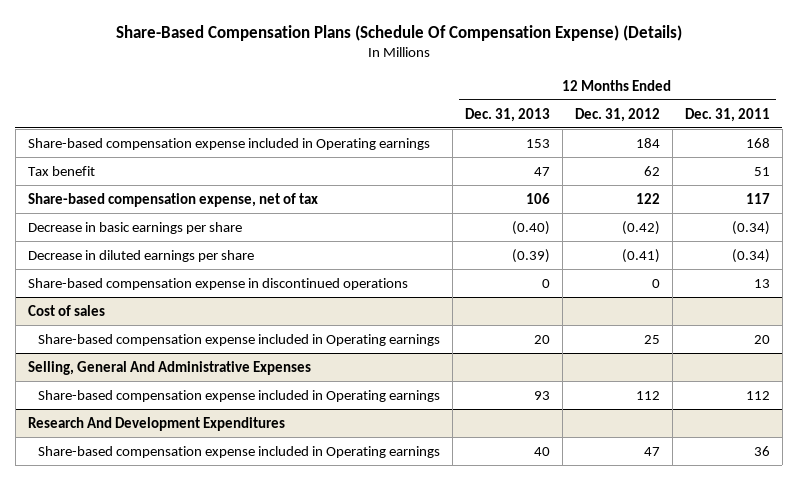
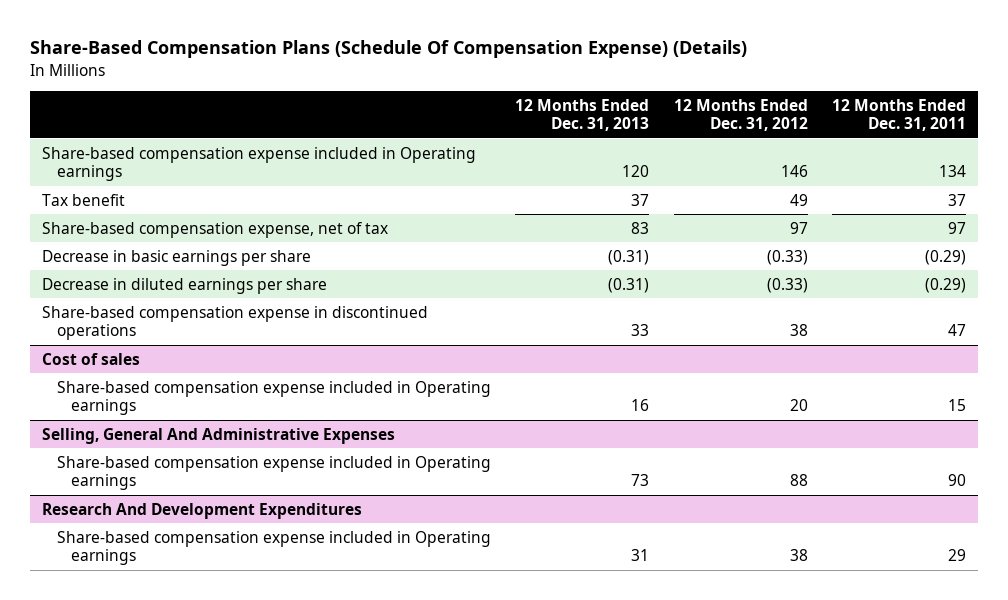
- Share-based compensation expense included in Operating earnings | 153 | 184 | 168
- Tax benefit | 47 | 62 | 51
- Share-based compensation expense, net of tax | 106 | 122 | 117
- Decrease in basic earnings per share | (0.40) | (0.42) | (0.34)
- Decrease in diluted earnings per share | (0.39) | (0.41) | (0.34)
- Share-based compensation expense in discontinued operations | 0 | 0 | 13
+ Share-based compensation expense included in Operating earnings | 120 | 146 | 134
+ Tax benefit | 37 | 49 | 37
+ Share-based compensation expense, net of tax | 83 | 97 | 97
+ Decrease in basic earnings per share | (0.31) | (0.33) | (0.29)
+ Decrease in diluted earnings per share | (0.31) | (0.33) | (0.29)
+ Share-based compensation expense in discontinued operations | 33 | 38 | 47
@ Cost of sales
- Share-based compensation expense included in Operating earnings | 20 | 25 | 20
+ Share-based compensation expense included in Operating earnings | 16 | 20 | 15
@ Selling, General And Administrative Expenses
- Share-based compensation expense included in Operating earnings | 93 | 112 | 112
+ Share-based compensation expense included in Operating earnings | 73 | 88 | 90
@ Research And Development Expenditures
- Share-based compensation expense included in Operating earnings | 40 | 47 | 36
+ Share-based compensation expense included in Operating earnings | 31 | 38 | 29

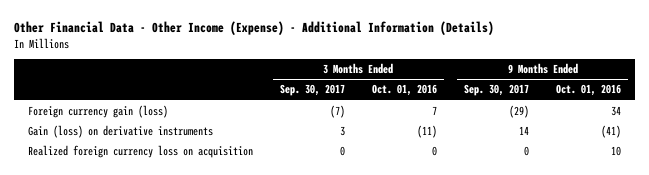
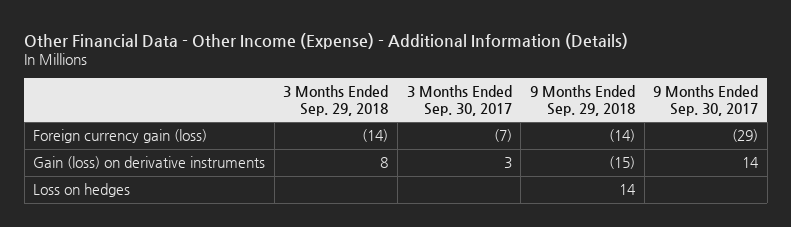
- | 3 Months Ended Sep. 30, 2017 | 3 Months Ended Oct. 01, 2016 | 9 Months Ended Sep. 30, 2017 | 9 Months Ended Oct. 01, 2016
+ | 3 Months Ended Sep. 29, 2018 | 3 Months Ended Sep. 30, 2017 | 9 Months Ended Sep. 29, 2018 | 9 Months Ended Sep. 30, 2017
- Realized foreign currency loss on acquisition | 0 | 0 | 0 | 10
+ Loss on hedges | | | 14 |

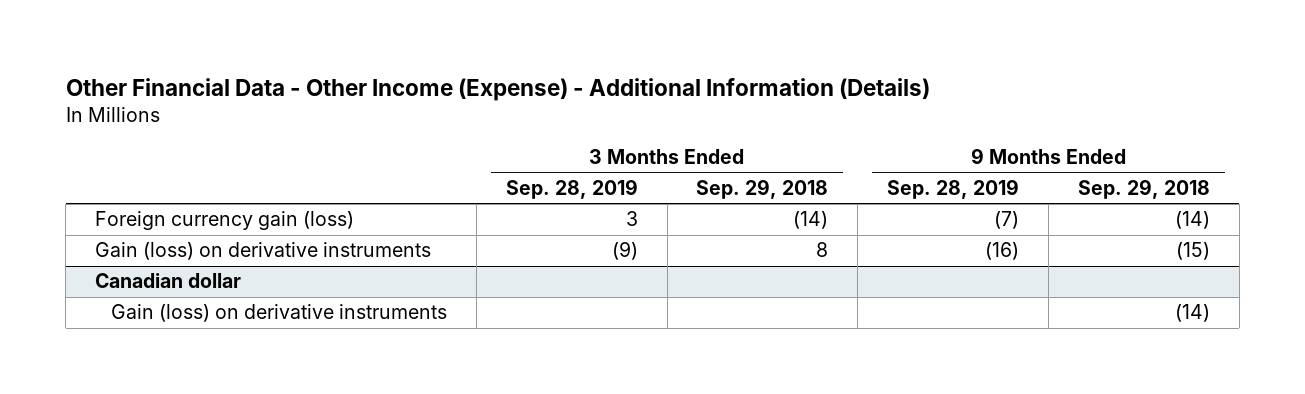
- | 3 Months Ended Sep. 29, 2018 | 3 Months Ended Sep. 30, 2017 | 9 Months Ended Sep. 29, 2018 | 9 Months Ended Sep. 30, 2017
+ | 3 Months Ended Sep. 28, 2019 | 3 Months Ended Sep. 29, 2018 | 9 Months Ended Sep. 28, 2019 | 9 Months Ended Sep. 29, 2018
- Loss on hedges | | | 14 |
+ Canadian dollar
+ Gain (loss) on derivative instruments | | | | (14)

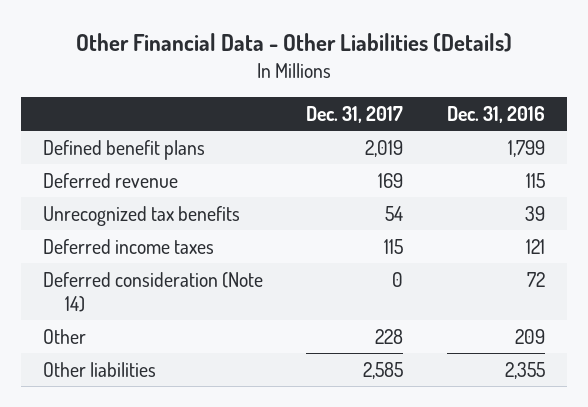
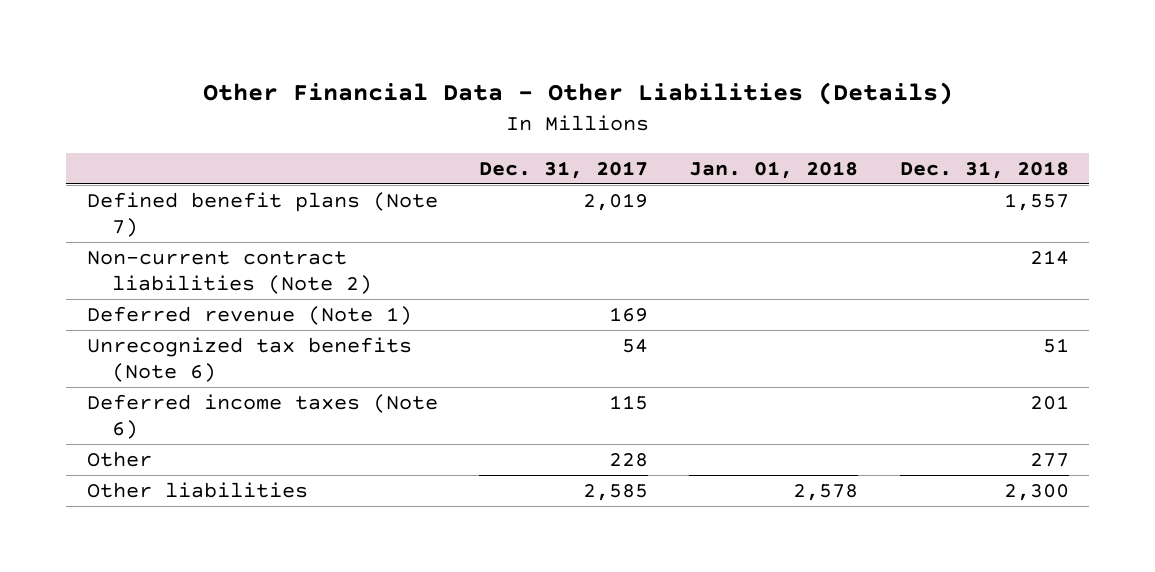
- | Dec. 31, 2017 | Dec. 31, 2016
+ | Dec. 31, 2017 | Jan. 01, 2018 | Dec. 31, 2018
- Defined benefit plans | 2,019 | 1,799
- Deferred revenue | 169 | 115
- Unrecognized tax benefits | 54 | 39
- Deferred income taxes | 115 | 121
- Deferred consideration (Note 14) | 0 | 72
+ Defined benefit plans (Note 7) | 2,019 | | 1,557
+ Non-current contract liabilities (Note 2) | | | 214
+ Deferred revenue (Note 1) | 169 | |
+ Unrecognized tax benefits (Note 6) | 54 | | 51
+ Deferred income taxes (Note 6) | 115 | | 201

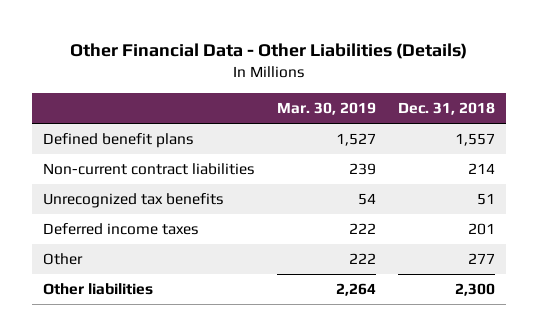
- | Dec. 31, 2017 | Jan. 01, 2018 | Dec. 31, 2018
+ | Mar. 30, 2019 | Dec. 31, 2018
- Defined benefit plans (Note 7) | 2,019 | | 1,557
- Non-current contract liabilities (Note 2) | | | 214
- Deferred revenue (Note 1) | 169 | |
- Unrecognized tax benefits (Note 6) | 54 | | 51
- Deferred income taxes (Note 6) | 115 | | 201
+ Defined benefit plans | 1,527 | 1,557
+ Non-current contract liabilities | 239 | 214
+ Unrecognized tax benefits | 54 | 51
+ Deferred income taxes | 222 | 201

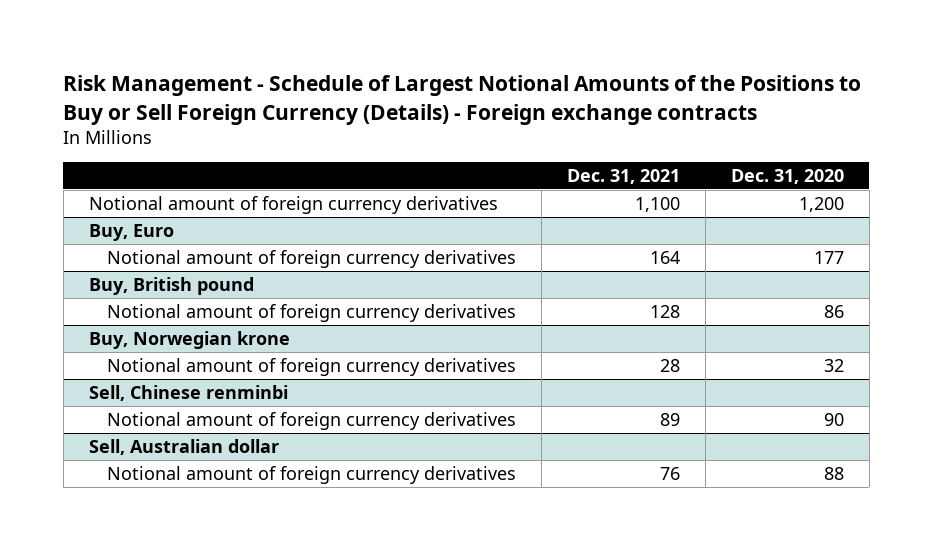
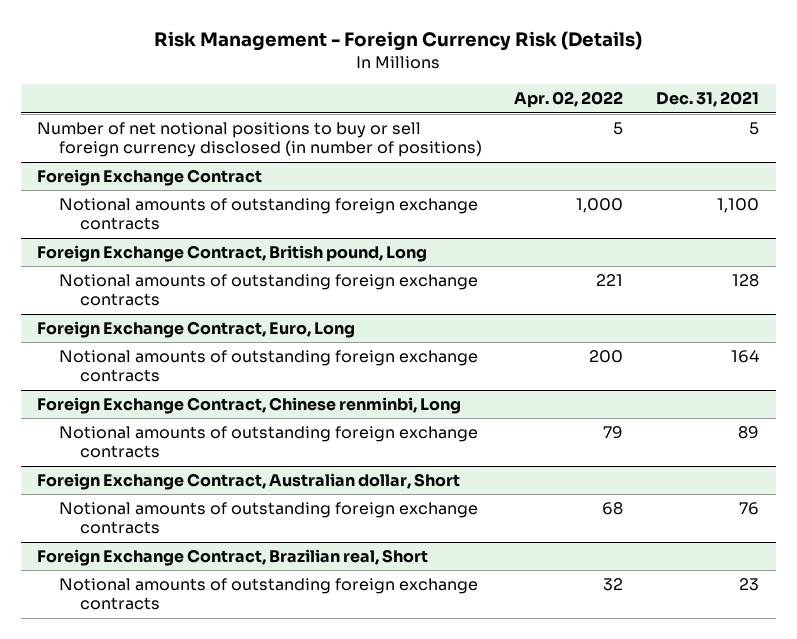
- Risk Management - Schedule of Largest Notional Amounts of the Positions to Buy or Sell Foreign Currency (Details) - Foreign exchange contracts
+ Risk Management - Foreign Currency Risk (Details)
- | Dec. 31, 2021 | Dec. 31, 2020
+ | Apr. 02, 2022 | Dec. 31, 2021
- Notional amount of foreign currency derivatives | 1,100 | 1,200
- Buy, Euro
- Notional amount of foreign currency derivatives | 164 | 177
- Buy, British pound
- Notional amount of foreign currency derivatives | 128 | 86
- Buy, Norwegian krone
- Notional amount of foreign currency derivatives | 28 | 32
- Sell, Chinese renminbi
- Notional amount of foreign currency derivatives | 89 | 90
- Sell, Australian dollar
- Notional amount of foreign currency derivatives | 76 | 88
+ Number of net notional positions to buy or sell foreign currency disclosed (in number of positions) | 5 | 5
+ Foreign Exchange Contract
+ Notional amounts of outstanding foreign exchange contracts | 1,000 | 1,100
+ Foreign Exchange Contract, British pound, Long
+ Notional amounts of outstanding foreign exchange contracts | 221 | 128
+ Foreign Exchange Contract, Euro, Long
+ Notional amounts of outstanding foreign exchange contracts | 200 | 164
+ Foreign Exchange Contract, Chinese renminbi, Long
+ Notional amounts of outstanding foreign exchange contracts | 79 | 89
+ Foreign Exchange Contract, Australian dollar, Short
+ Notional amounts of outstanding foreign exchange contracts | 68 | 76
+ Foreign Exchange Contract, Brazilian real, Short
+ Notional amounts of outstanding foreign exchange contracts | 32 | 23

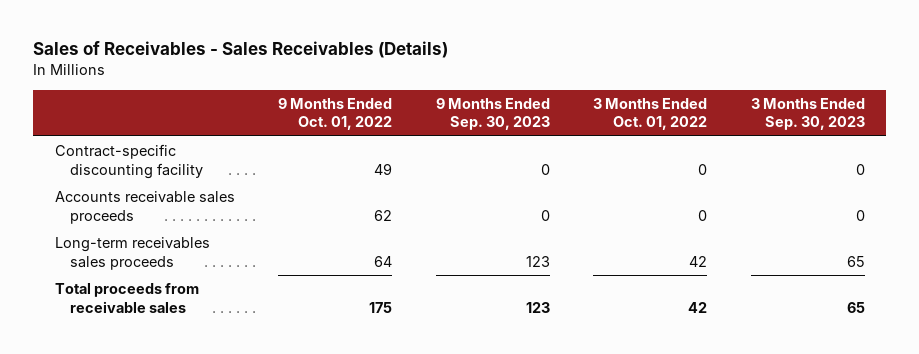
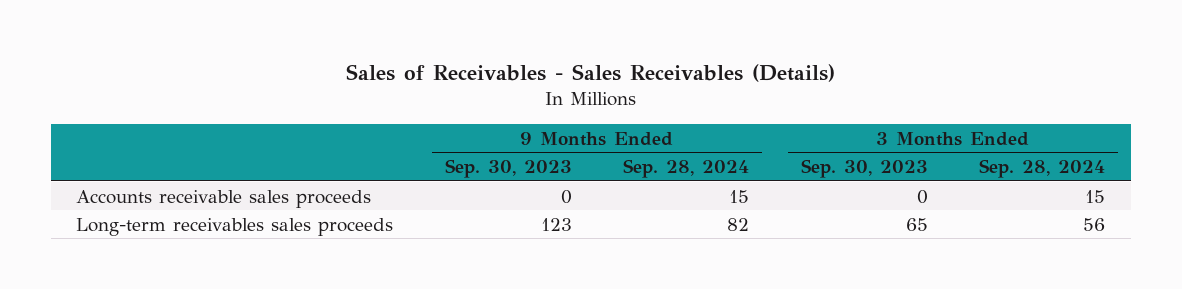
- | 9 Months Ended Oct. 01, 2022 | 9 Months Ended Sep. 30, 2023 | 3 Months Ended Oct. 01, 2022 | 3 Months Ended Sep. 30, 2023
+ | 9 Months Ended Sep. 30, 2023 | 9 Months Ended Sep. 28, 2024 | 3 Months Ended Sep. 30, 2023 | 3 Months Ended Sep. 28, 2024
- Contract-specific discounting facility | 49 | 0 | 0 | 0
- Total proceeds from receivable sales | 175 | 123 | 42 | 65

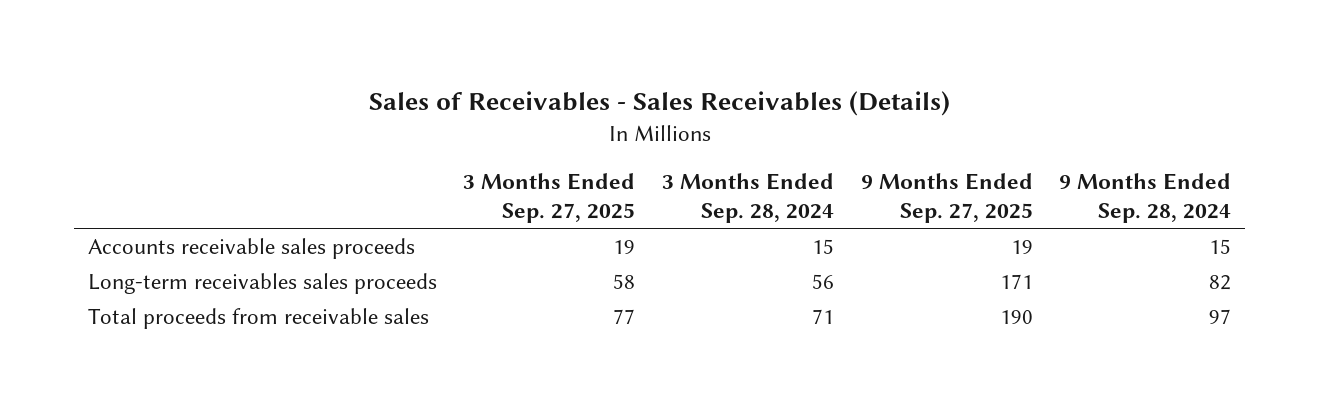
- | 9 Months Ended Sep. 30, 2023 | 9 Months Ended Sep. 28, 2024 | 3 Months Ended Sep. 30, 2023 | 3 Months Ended Sep. 28, 2024
+ | 3 Months Ended Sep. 27, 2025 | 3 Months Ended Sep. 28, 2024 | 9 Months Ended Sep. 27, 2025 | 9 Months Ended Sep. 28, 2024
+ Total proceeds from receivable sales | 77 | 71 | 190 | 97

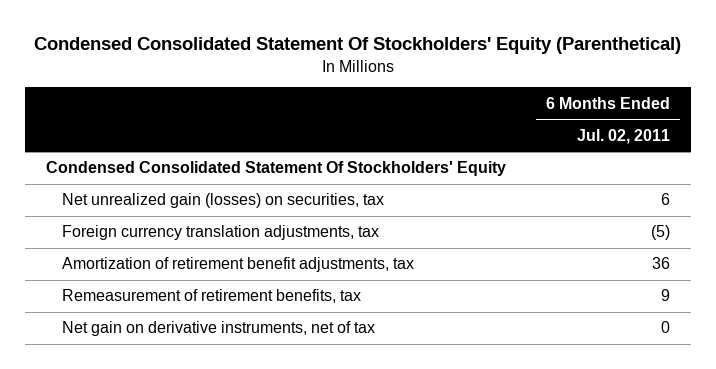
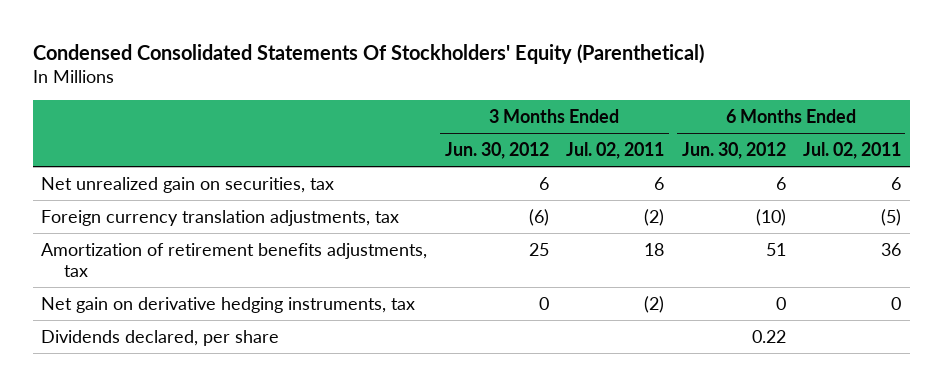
- Condensed Consolidated Statement Of Stockholders' Equity (Parenthetical)
+ Condensed Consolidated Statements Of Stockholders' Equity (Parenthetical)
- | 6 Months Ended Jul. 02, 2011
+ | 3 Months Ended Jun. 30, 2012 | 3 Months Ended Jul. 02, 2011 | 6 Months Ended Jun. 30, 2012 | 6 Months Ended Jul. 02, 2011
- Condensed Consolidated Statement Of Stockholders' Equity
- Net unrealized gain (losses) on securities, tax | 6
+ Net unrealized gain on securities, tax | 6 | 6 | 6 | 6
- Amortization of retirement benefit adjustments, tax | 36
- Remeasurement of retirement benefits, tax | 9
- Net gain on derivative instruments, net of tax | 0
+ Amortization of retirement benefits adjustments, tax | 25 | 18 | 51 | 36
+ Net gain on derivative hedging instruments, tax | 0 | (2) | 0 | 0
+ Dividends declared, per share | | | 0.22 |

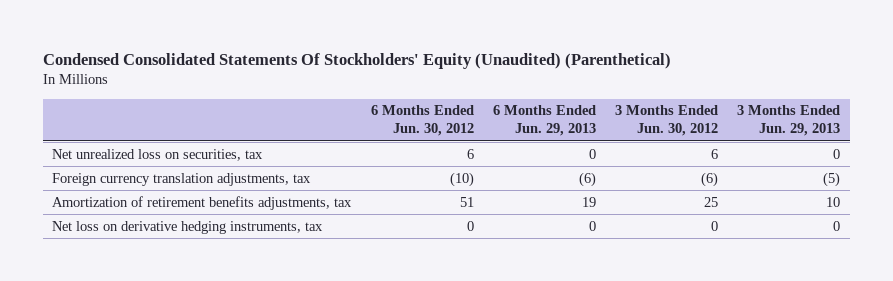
- Condensed Consolidated Statements Of Stockholders' Equity (Parenthetical)
+ Condensed Consolidated Statements Of Stockholders' Equity (Unaudited) (Parenthetical)
- | 3 Months Ended Jun. 30, 2012 | 3 Months Ended Jul. 02, 2011 | 6 Months Ended Jun. 30, 2012 | 6 Months Ended Jul. 02, 2011
+ | 6 Months Ended Jun. 30, 2012 | 6 Months Ended Jun. 29, 2013 | 3 Months Ended Jun. 30, 2012 | 3 Months Ended Jun. 29, 2013
- Net unrealized gain on securities, tax | 6 | 6 | 6 | 6
+ Net unrealized loss on securities, tax | 6 | 0 | 6 | 0
- Net gain on derivative hedging instruments, tax | 0 | (2) | 0 | 0
- Dividends declared, per share | | | 0.22 |
+ Net loss on derivative hedging instruments, tax | 0 | 0 | 0 | 0

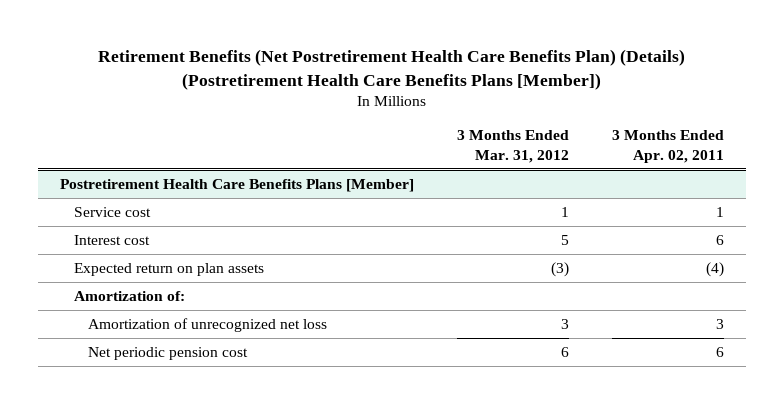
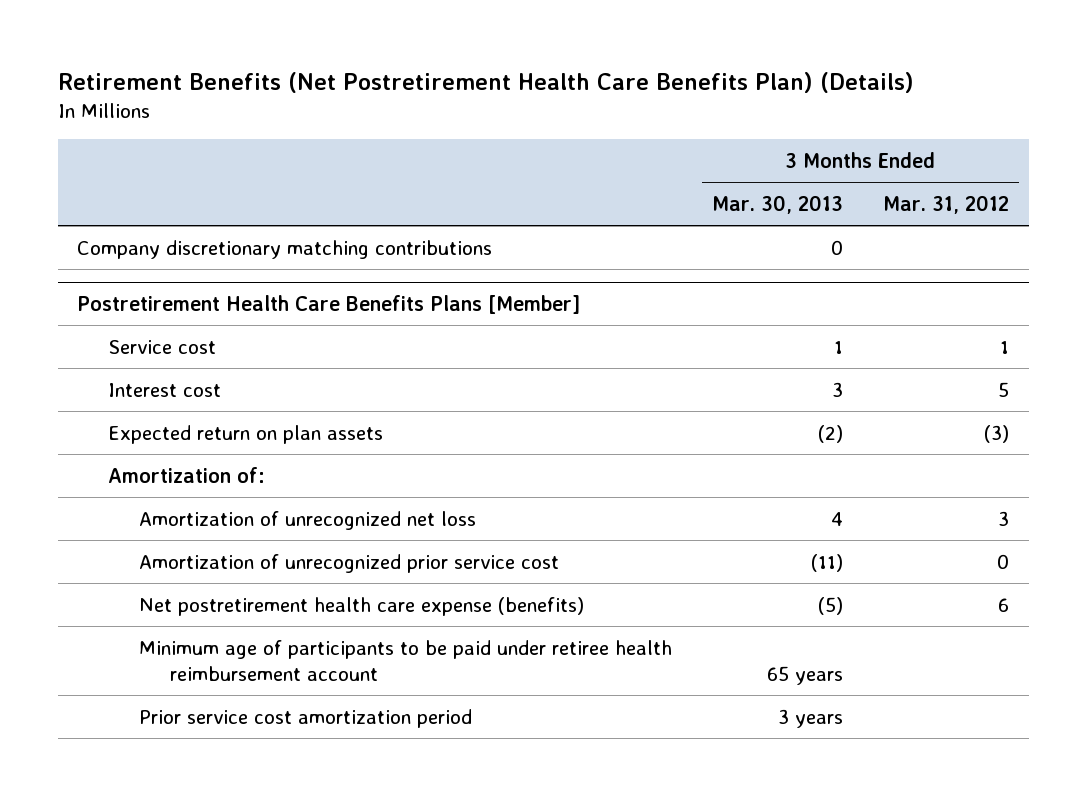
- Retirement Benefits (Net Postretirement Health Care Benefits Plan) (Details) (Postretirement Health Care Benefits Plans [Member])
+ Retirement Benefits (Net Postretirement Health Care Benefits Plan) (Details)
- | 3 Months Ended Mar. 31, 2012 | 3 Months Ended Apr. 02, 2011
+ | 3 Months Ended Mar. 30, 2013 | 3 Months Ended Mar. 31, 2012
+ Company discretionary matching contributions | 0 |
@ Postretirement Health Care Benefits Plans [Member]
- Net periodic pension cost | 6 | 6
+ Amortization of unrecognized prior service cost | (11) | 0
+ Net postretirement health care expense (benefits) | (5) | 6
+ Minimum age of participants to be paid under retiree health reimbursement account | 65 years |
+ Prior service cost amortization period | 3 years |

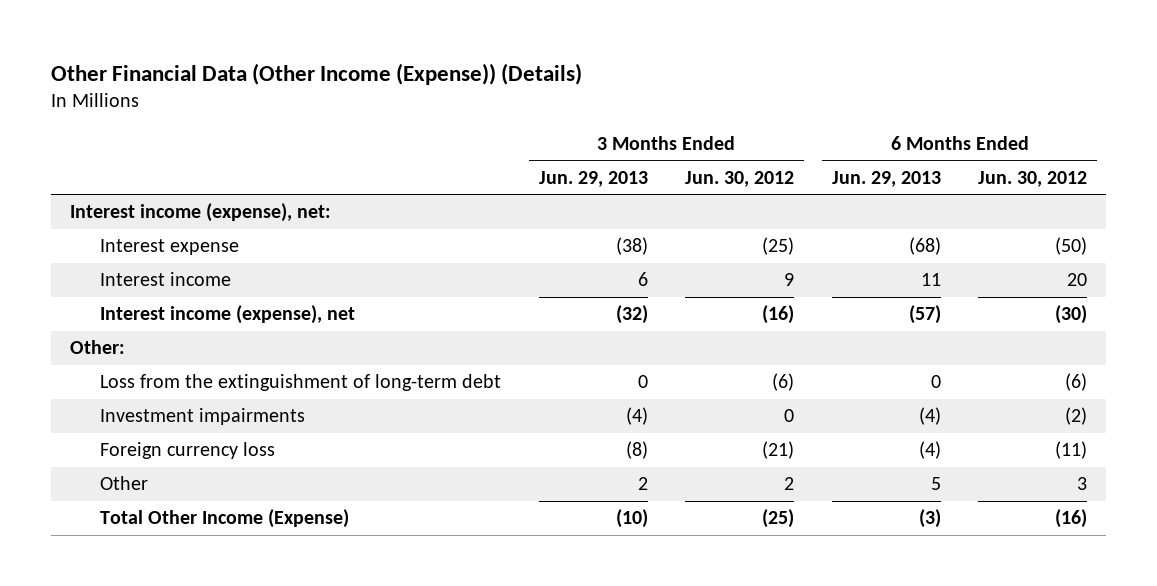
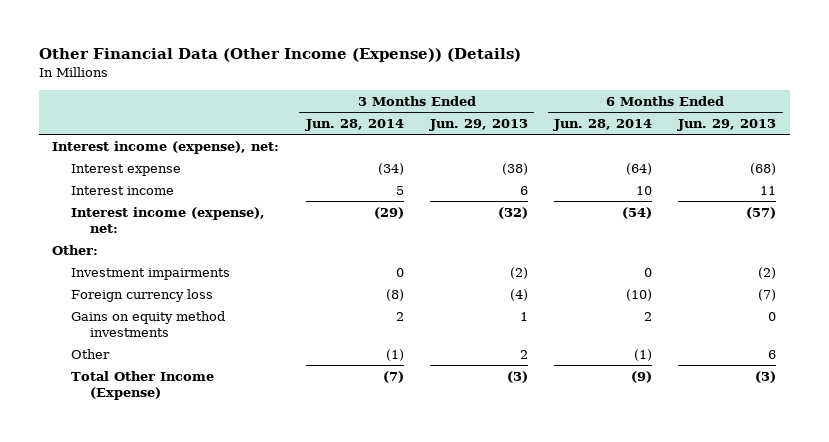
- | 3 Months Ended Jun. 29, 2013 | 3 Months Ended Jun. 30, 2012 | 6 Months Ended Jun. 29, 2013 | 6 Months Ended Jun. 30, 2012
+ | 3 Months Ended Jun. 28, 2014 | 3 Months Ended Jun. 29, 2013 | 6 Months Ended Jun. 28, 2014 | 6 Months Ended Jun. 29, 2013
- Interest income (expense), net | (32) | (16) | (57) | (30)
+ Interest income (expense), net: | (29) | (32) | (54) | (57)
- Loss from the extinguishment of long-term debt | 0 | (6) | 0 | (6)
- Investment impairments | (4) | 0 | (4) | (2)
- Foreign currency loss | (8) | (21) | (4) | (11)
- Other | 2 | 2 | 5 | 3
- Total Other Income (Expense) | (10) | (25) | (3) | (16)
+ Investment impairments | 0 | (2) | 0 | (2)
+ Foreign currency loss | (8) | (4) | (10) | (7)
+ Gains on equity method investments | 2 | 1 | 2 | 0
+ Other | (1) | 2 | (1) | 6
+ Total Other Income (Expense) | (7) | (3) | (9) | (3)

